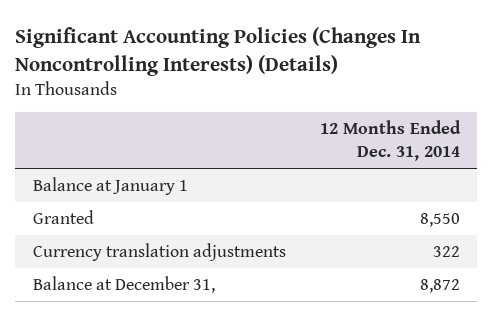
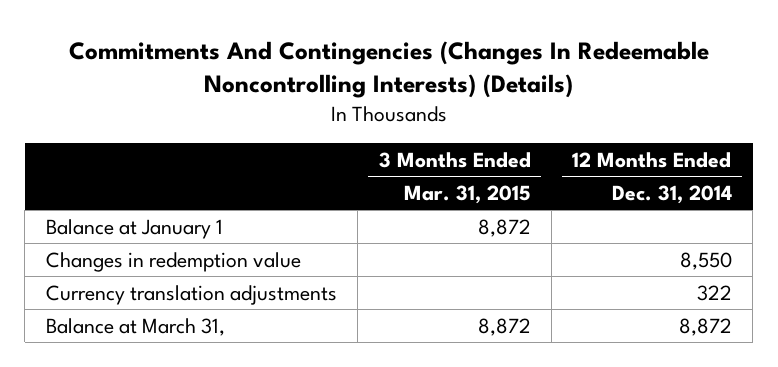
- Significant Accounting Policies (Changes In Noncontrolling Interests) (Details)
+ Commitments And Contingencies (Changes In Redeemable Noncontrolling Interests) (Details)
- | 12 Months Ended Dec. 31, 2014
+ | 3 Months Ended Mar. 31, 2015 | 12 Months Ended Dec. 31, 2014
- Granted | 8,550
+ Changes in redemption value | | 8,550
- Balance at December 31, | 8,872
+ Balance at March 31, | 8,872 | 8,872

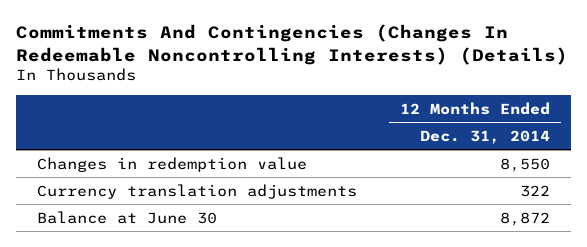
- | 3 Months Ended Mar. 31, 2015 | 12 Months Ended Dec. 31, 2014
+ | 12 Months Ended Dec. 31, 2014
- Balance at January 1 | 8,872 |
- Balance at March 31, | 8,872 | 8,872
+ Balance at June 30 | 8,872

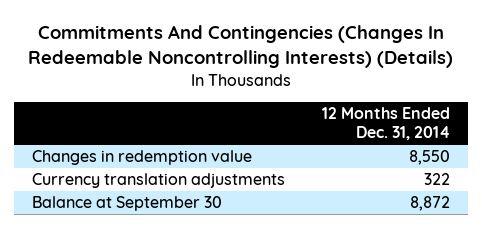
- Balance at June 30 | 8,872
+ Balance at September 30 | 8,872

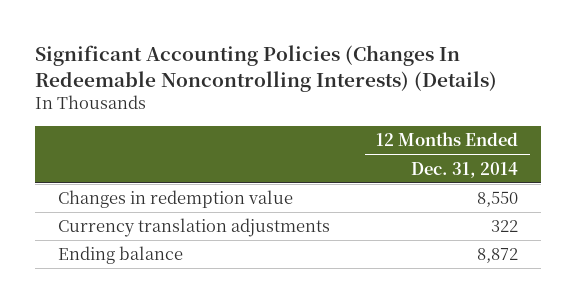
- Commitments And Contingencies (Changes In Redeemable Noncontrolling Interests) (Details)
+ Significant Accounting Policies (Changes In Redeemable Noncontrolling Interests) (Details)
- Balance at September 30 | 8,872
+ Ending balance | 8,872

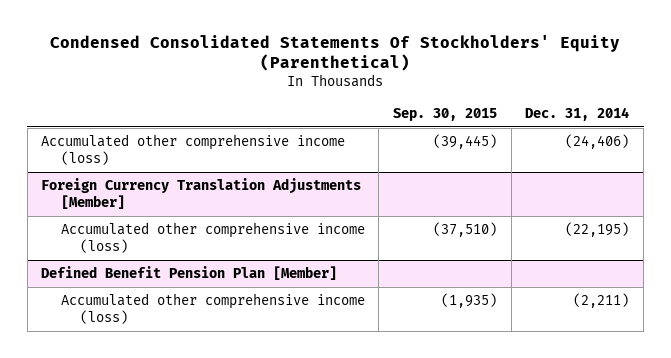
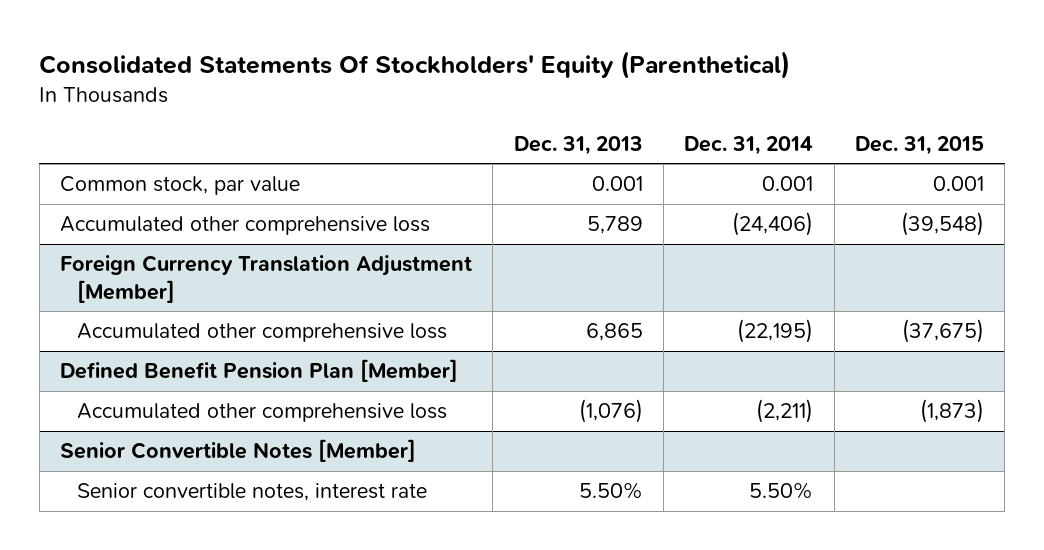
- Condensed Consolidated Statements Of Stockholders' Equity (Parenthetical)
+ Consolidated Statements Of Stockholders' Equity (Parenthetical)
- | Sep. 30, 2015 | Dec. 31, 2014
+ | Dec. 31, 2013 | Dec. 31, 2014 | Dec. 31, 2015
- Accumulated other comprehensive income (loss) | (39,445) | (24,406)
- Foreign Currency Translation Adjustments [Member]
- Accumulated other comprehensive income (loss) | (37,510) | (22,195)
+ Common stock, par value | 0.001 | 0.001 | 0.001
+ Accumulated other comprehensive loss | 5,789 | (24,406) | (39,548)
+ Foreign Currency Translation Adjustment [Member]
+ Accumulated other comprehensive loss | 6,865 | (22,195) | (37,675)
@ Defined Benefit Pension Plan [Member]
- Accumulated other comprehensive income (loss) | (1,935) | (2,211)
+ Accumulated other comprehensive loss | (1,076) | (2,211) | (1,873)
+ Senior Convertible Notes [Member]
+ Senior convertible notes, interest rate | 5.50% | 5.50% |

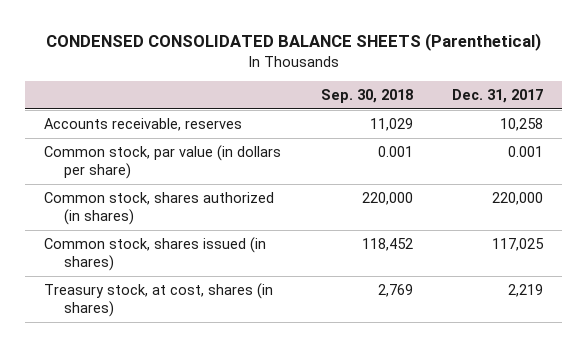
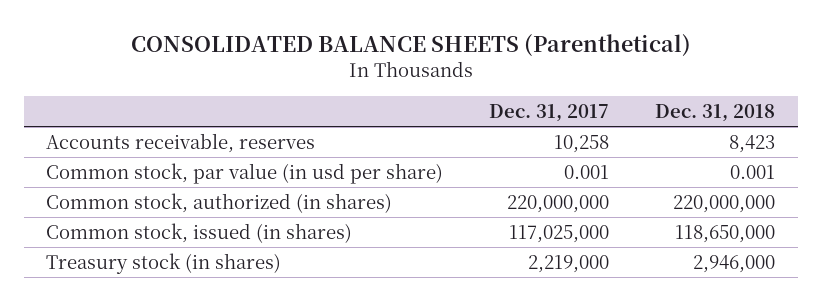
- CONDENSED CONSOLIDATED BALANCE SHEETS (Parenthetical)
+ CONSOLIDATED BALANCE SHEETS (Parenthetical)
- | Sep. 30, 2018 | Dec. 31, 2017
+ | Dec. 31, 2017 | Dec. 31, 2018
- Common stock, par value (in dollars per share) | 0.001 | 0.001
- Common stock, shares authorized (in shares) | 220,000 | 220,000
- Common stock, shares issued (in shares) | 118,452 | 117,025
- Treasury stock, at cost, shares (in shares) | 2,769 | 2,219
+ Common stock, par value (in usd per share) | 0.001 | 0.001
+ Common stock, authorized (in shares) | 220,000,000 | 220,000,000
+ Common stock, issued (in shares) | 117,025,000 | 118,650,000
+ Treasury stock (in shares) | 2,219,000 | 2,946,000

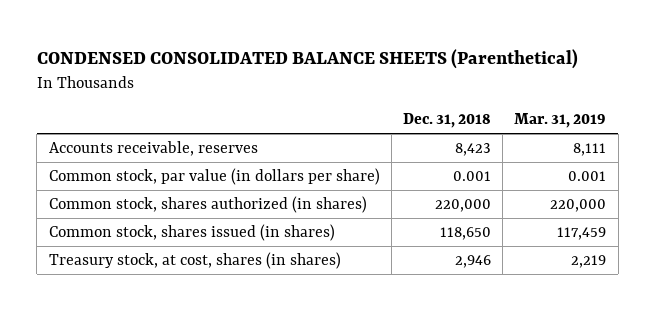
- CONSOLIDATED BALANCE SHEETS (Parenthetical)
+ CONDENSED CONSOLIDATED BALANCE SHEETS (Parenthetical)
- | Dec. 31, 2017 | Dec. 31, 2018
+ | Dec. 31, 2018 | Mar. 31, 2019
- Common stock, par value (in usd per share) | 0.001 | 0.001
- Common stock, authorized (in shares) | 220,000,000 | 220,000,000
- Common stock, issued (in shares) | 117,025,000 | 118,650,000
- Treasury stock (in shares) | 2,219,000 | 2,946,000
+ Common stock, par value (in dollars per share) | 0.001 | 0.001
+ Common stock, shares authorized (in shares) | 220,000 | 220,000
+ Common stock, shares issued (in shares) | 118,650 | 117,459
+ Treasury stock, at cost, shares (in shares) | 2,946 | 2,219

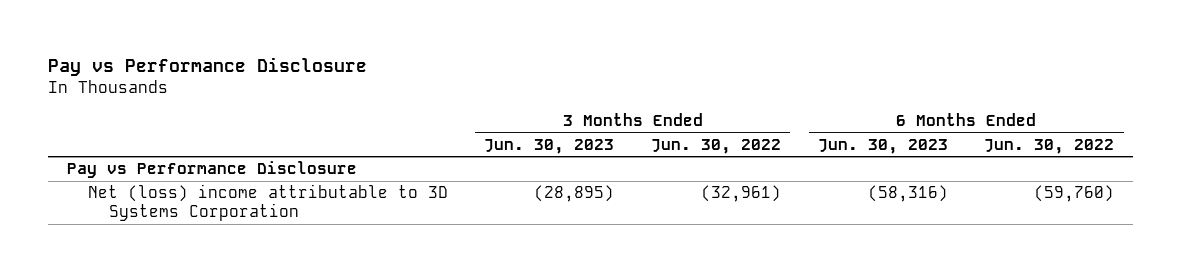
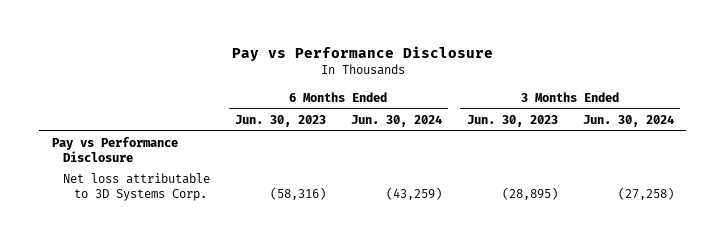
- | 3 Months Ended Jun. 30, 2023 | 3 Months Ended Jun. 30, 2022 | 6 Months Ended Jun. 30, 2023 | 6 Months Ended Jun. 30, 2022
+ | 6 Months Ended Jun. 30, 2023 | 6 Months Ended Jun. 30, 2024 | 3 Months Ended Jun. 30, 2023 | 3 Months Ended Jun. 30, 2024
- Net (loss) income attributable to 3D Systems Corporation | (28,895) | (32,961) | (58,316) | (59,760)
+ Net loss attributable to 3D Systems Corp. | (58,316) | (43,259) | (28,895) | (27,258)

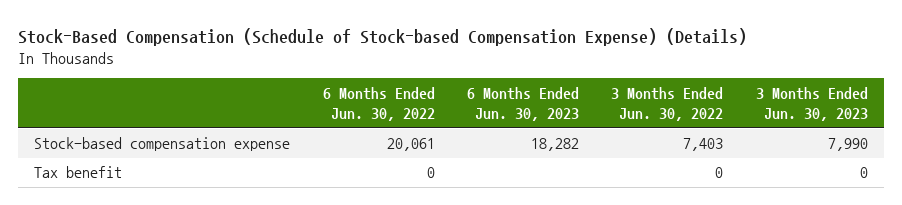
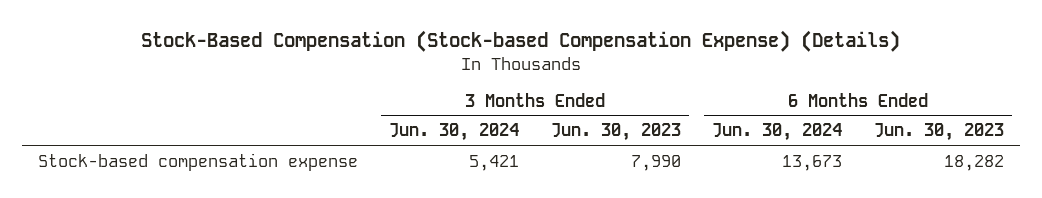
- Stock-Based Compensation (Schedule of Stock-based Compensation Expense) (Details)
+ Stock-Based Compensation (Stock-based Compensation Expense) (Details)
- | 6 Months Ended Jun. 30, 2022 | 6 Months Ended Jun. 30, 2023 | 3 Months Ended Jun. 30, 2022 | 3 Months Ended Jun. 30, 2023
+ | 3 Months Ended Jun. 30, 2024 | 3 Months Ended Jun. 30, 2023 | 6 Months Ended Jun. 30, 2024 | 6 Months Ended Jun. 30, 2023
- Tax benefit | 0 | | 0 | 0

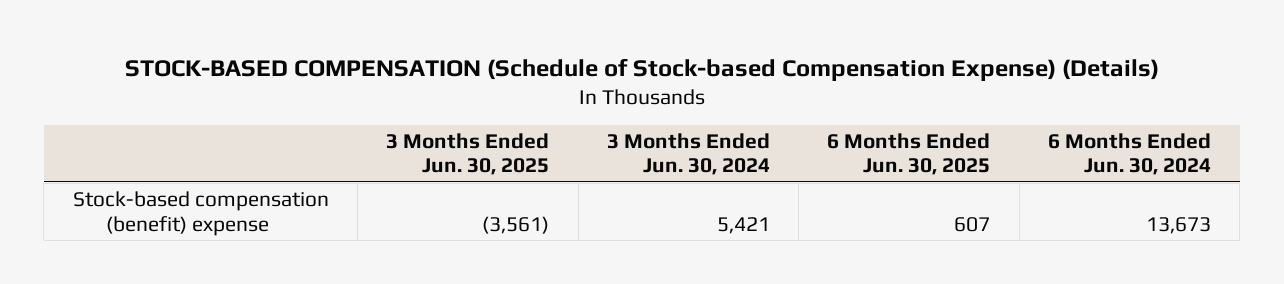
- Stock-Based Compensation (Stock-based Compensation Expense) (Details)
+ STOCK-BASED COMPENSATION (Schedule of Stock-based Compensation Expense) (Details)
- | 3 Months Ended Jun. 30, 2024 | 3 Months Ended Jun. 30, 2023 | 6 Months Ended Jun. 30, 2024 | 6 Months Ended Jun. 30, 2023
+ | 3 Months Ended Jun. 30, 2025 | 3 Months Ended Jun. 30, 2024 | 6 Months Ended Jun. 30, 2025 | 6 Months Ended Jun. 30, 2024
- Stock-based compensation expense | 5,421 | 7,990 | 13,673 | 18,282
+ Stock-based compensation (benefit) expense | (3,561) | 5,421 | 607 | 13,673

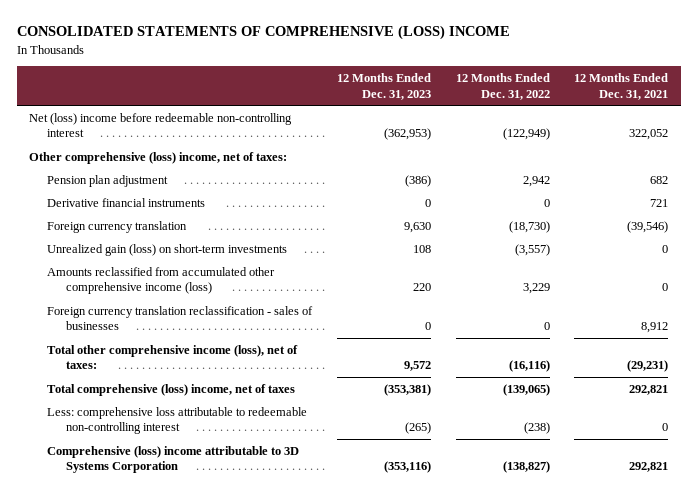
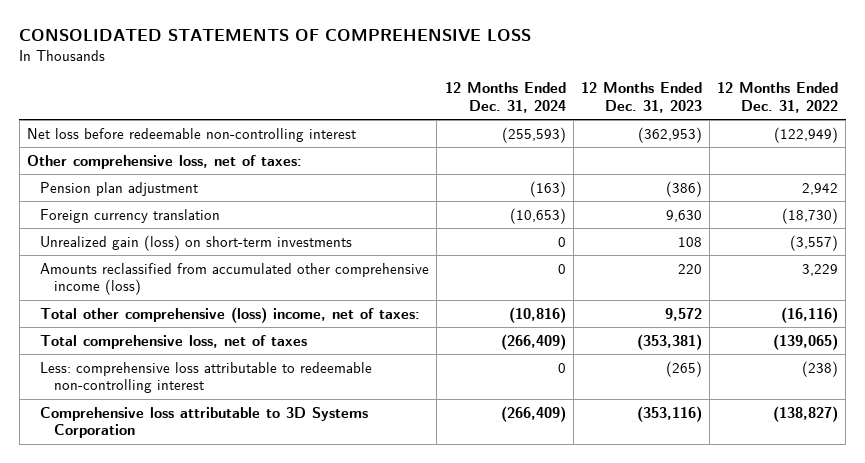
- CONSOLIDATED STATEMENTS OF COMPREHENSIVE (LOSS) INCOME
+ CONSOLIDATED STATEMENTS OF COMPREHENSIVE LOSS
- | 12 Months Ended Dec. 31, 2023 | 12 Months Ended Dec. 31, 2022 | 12 Months Ended Dec. 31, 2021
+ | 12 Months Ended Dec. 31, 2024 | 12 Months Ended Dec. 31, 2023 | 12 Months Ended Dec. 31, 2022
- Net (loss) income before redeemable non-controlling interest | (362,953) | (122,949) | 322,052
- Other comprehensive (loss) income, net of taxes:
+ Net loss before redeemable non-controlling interest | (255,593) | (362,953) | (122,949)
+ Other comprehensive loss, net of taxes:
- Derivative financial instruments | 0 | 0 | 721
- Foreign currency translation reclassification - sales of businesses | 0 | 0 | 8,912
- Total other comprehensive income (loss), net of taxes: | 9,572 | (16,116) | (29,231)
- Total comprehensive (loss) income, net of taxes | (353,381) | (139,065) | 292,821
+ Total other comprehensive (loss) income, net of taxes: | (10,816) | 9,572 | (16,116)
+ Total comprehensive loss, net of taxes | (266,409) | (353,381) | (139,065)
- Comprehensive (loss) income attributable to 3D Systems Corporation | (353,116) | (138,827) | 292,821
+ Comprehensive loss attributable to 3D Systems Corporation | (266,409) | (353,116) | (138,827)

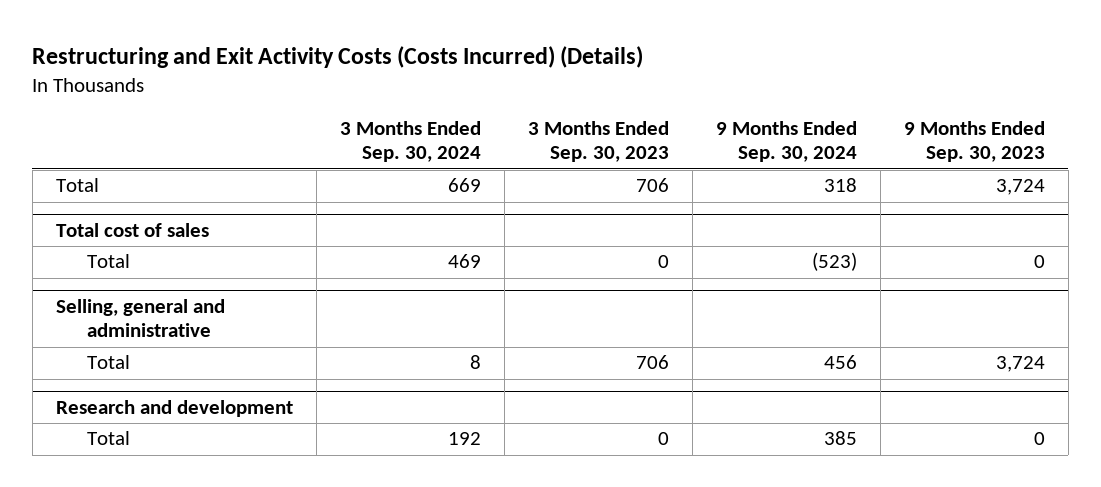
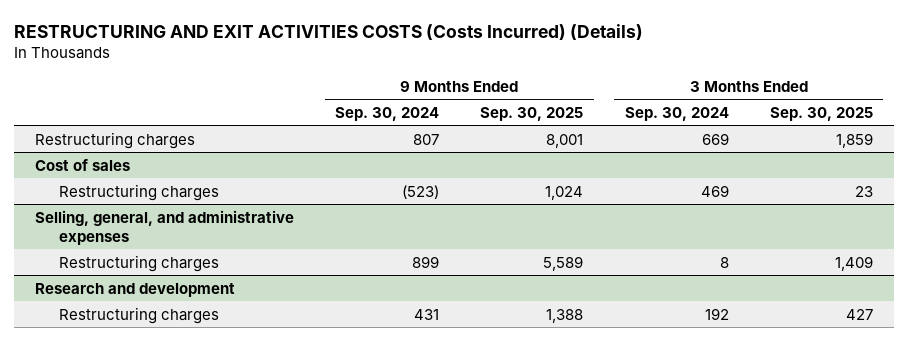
- Restructuring and Exit Activity Costs (Costs Incurred) (Details)
+ RESTRUCTURING AND EXIT ACTIVITIES COSTS (Costs Incurred) (Details)
- | 3 Months Ended Sep. 30, 2024 | 3 Months Ended Sep. 30, 2023 | 9 Months Ended Sep. 30, 2024 | 9 Months Ended Sep. 30, 2023
+ | 9 Months Ended Sep. 30, 2024 | 9 Months Ended Sep. 30, 2025 | 3 Months Ended Sep. 30, 2024 | 3 Months Ended Sep. 30, 2025
- Total | 669 | 706 | 318 | 3,724
- Total cost of sales
- Total | 469 | 0 | (523) | 0
- Selling, general and administrative
- Total | 8 | 706 | 456 | 3,724
+ Restructuring charges | 807 | 8,001 | 669 | 1,859
+ Cost of sales
+ Restructuring charges | (523) | 1,024 | 469 | 23
+ Selling, general, and administrative expenses
+ Restructuring charges | 899 | 5,589 | 8 | 1,409
@ Research and development
- Total | 192 | 0 | 385 | 0
+ Restructuring charges | 431 | 1,388 | 192 | 427

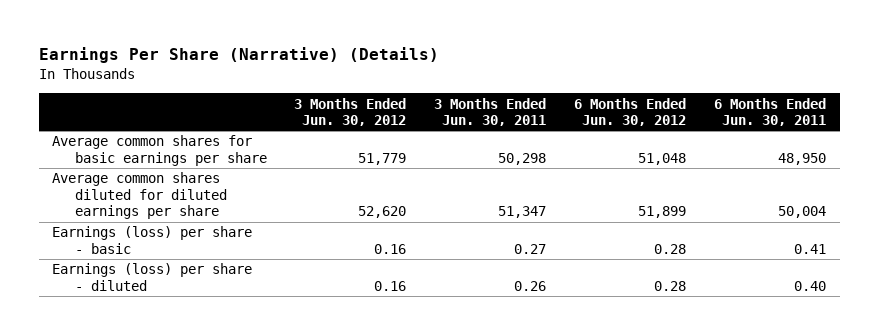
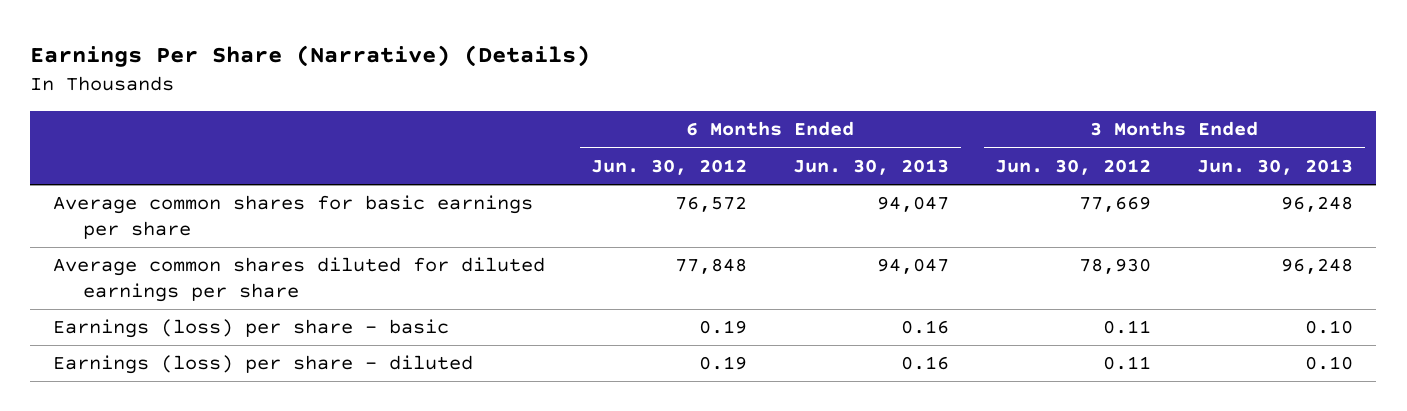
- | 3 Months Ended Jun. 30, 2012 | 3 Months Ended Jun. 30, 2011 | 6 Months Ended Jun. 30, 2012 | 6 Months Ended Jun. 30, 2011
+ | 6 Months Ended Jun. 30, 2012 | 6 Months Ended Jun. 30, 2013 | 3 Months Ended Jun. 30, 2012 | 3 Months Ended Jun. 30, 2013
- Average common shares for basic earnings per share | 51,779 | 50,298 | 51,048 | 48,950
- Average common shares diluted for diluted earnings per share | 52,620 | 51,347 | 51,899 | 50,004
- Earnings (loss) per share - basic | 0.16 | 0.27 | 0.28 | 0.41
- Earnings (loss) per share - diluted | 0.16 | 0.26 | 0.28 | 0.40
+ Average common shares for basic earnings per share | 76,572 | 94,047 | 77,669 | 96,248
+ Average common shares diluted for diluted earnings per share | 77,848 | 94,047 | 78,930 | 96,248
+ Earnings (loss) per share - basic | 0.19 | 0.16 | 0.11 | 0.10
+ Earnings (loss) per share - diluted | 0.19 | 0.16 | 0.11 | 0.10

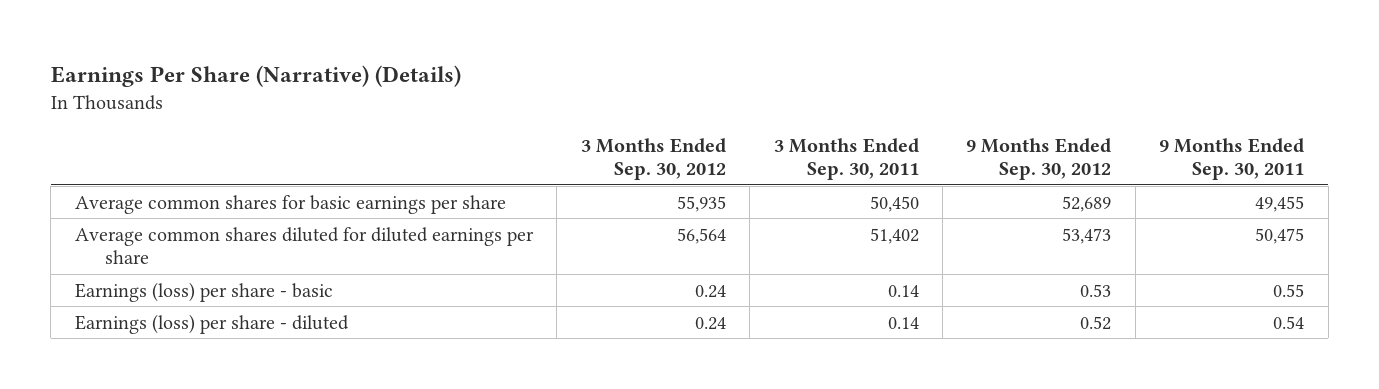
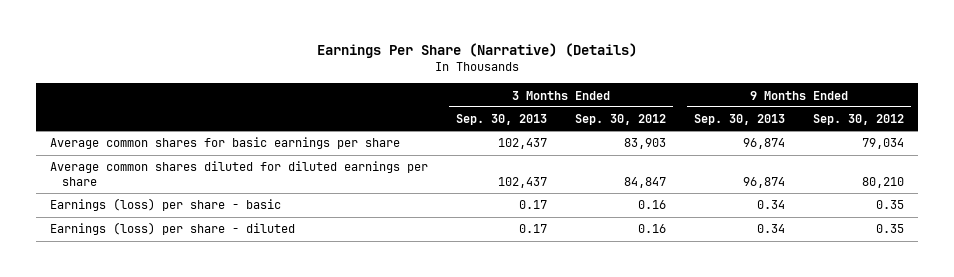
- | 3 Months Ended Sep. 30, 2012 | 3 Months Ended Sep. 30, 2011 | 9 Months Ended Sep. 30, 2012 | 9 Months Ended Sep. 30, 2011
+ | 3 Months Ended Sep. 30, 2013 | 3 Months Ended Sep. 30, 2012 | 9 Months Ended Sep. 30, 2013 | 9 Months Ended Sep. 30, 2012
- Average common shares for basic earnings per share | 55,935 | 50,450 | 52,689 | 49,455
- Average common shares diluted for diluted earnings per share | 56,564 | 51,402 | 53,473 | 50,475
- Earnings (loss) per share - basic | 0.24 | 0.14 | 0.53 | 0.55
- Earnings (loss) per share - diluted | 0.24 | 0.14 | 0.52 | 0.54
+ Average common shares for basic earnings per share | 102,437 | 83,903 | 96,874 | 79,034
+ Average common shares diluted for diluted earnings per share | 102,437 | 84,847 | 96,874 | 80,210
+ Earnings (loss) per share - basic | 0.17 | 0.16 | 0.34 | 0.35
+ Earnings (loss) per share - diluted | 0.17 | 0.16 | 0.34 | 0.35

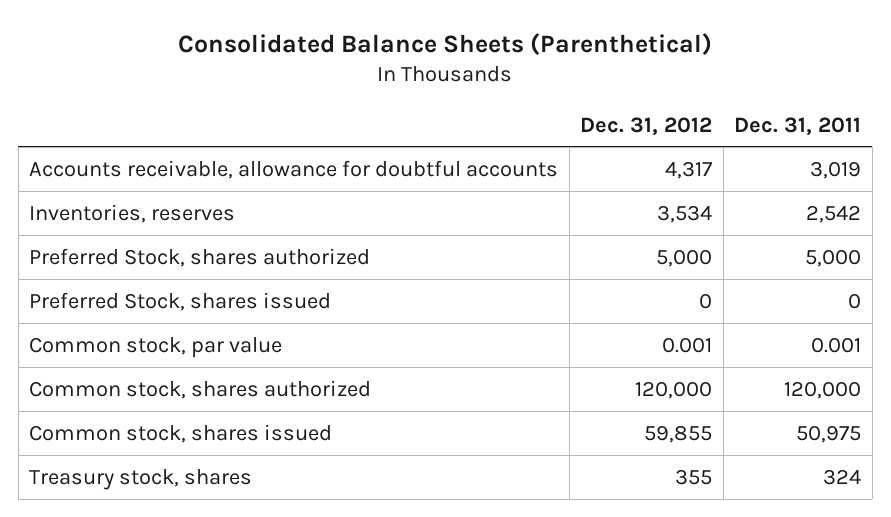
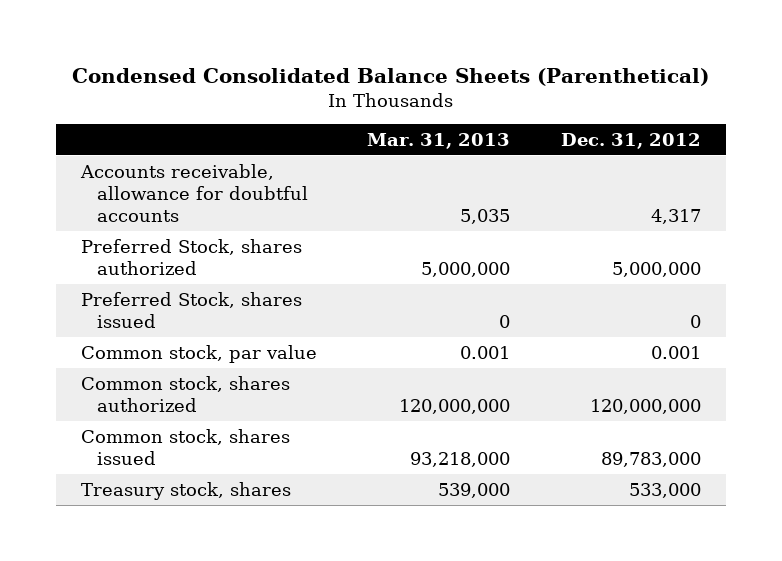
- Consolidated Balance Sheets (Parenthetical)
+ Condensed Consolidated Balance Sheets (Parenthetical)
- | Dec. 31, 2012 | Dec. 31, 2011
+ | Mar. 31, 2013 | Dec. 31, 2012
- Inventories, reserves | 3,534 | 2,542
- Preferred Stock, shares authorized | 5,000 | 5,000
+ Preferred Stock, shares authorized | 5,000,000 | 5,000,000
- Common stock, shares authorized | 120,000 | 120,000
- Common stock, shares issued | 59,855 | 50,975
- Treasury stock, shares | 355 | 324
+ Common stock, shares authorized | 120,000,000 | 120,000,000
+ Common stock, shares issued | 93,218,000 | 89,783,000
+ Treasury stock, shares | 539,000 | 533,000

